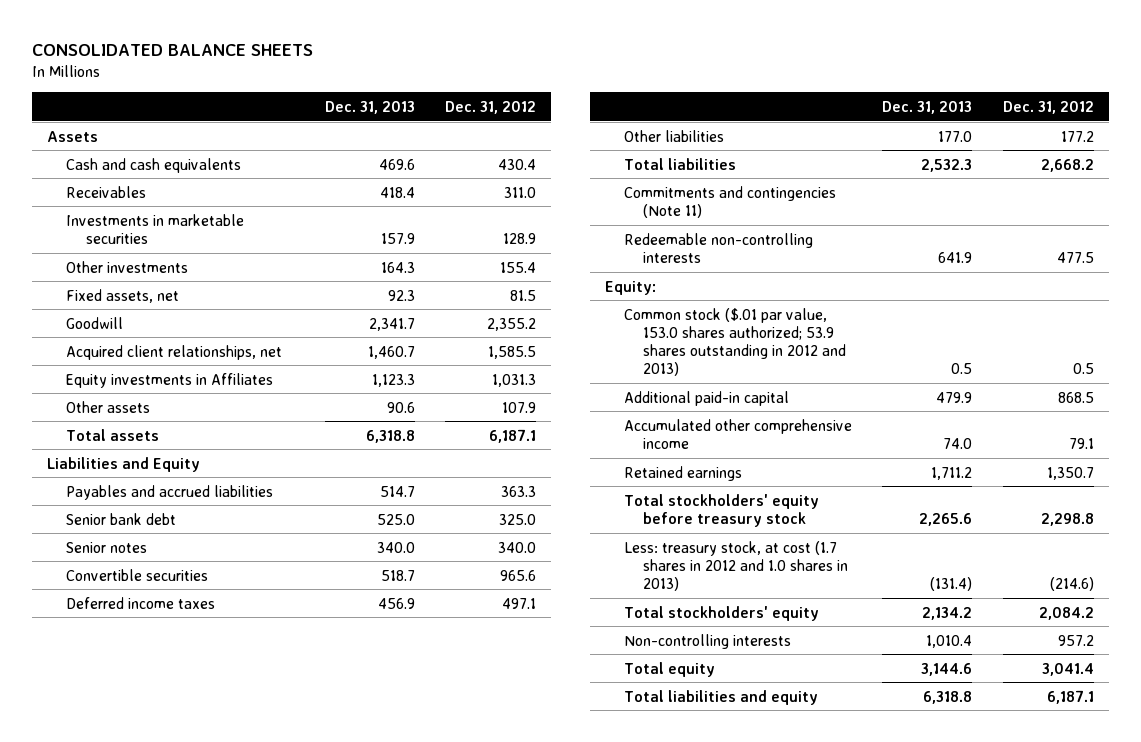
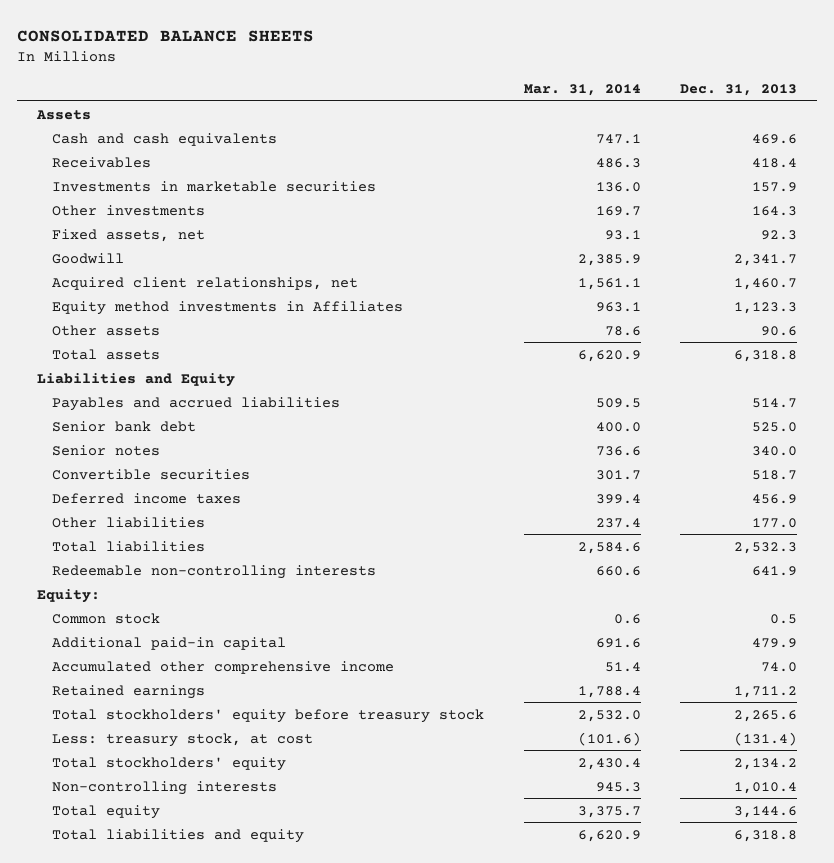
- | Dec. 31, 2013 | Dec. 31, 2012
+ | Mar. 31, 2014 | Dec. 31, 2013
- Equity investments in Affiliates | 1,123.3 | 1,031.3
+ Equity method investments in Affiliates | 963.1 | 1,123.3
- Commitments and contingencies (Note 11)
- Common stock ($.01 par value, 153.0 shares authorized; 53.9 shares outstanding in 2012 and 2013) | 0.5 | 0.5
+ Common stock | 0.6 | 0.5
- Less: treasury stock, at cost (1.7 shares in 2012 and 1.0 shares in 2013) | (131.4) | (214.6)
+ Less: treasury stock, at cost | (101.6) | (131.4)

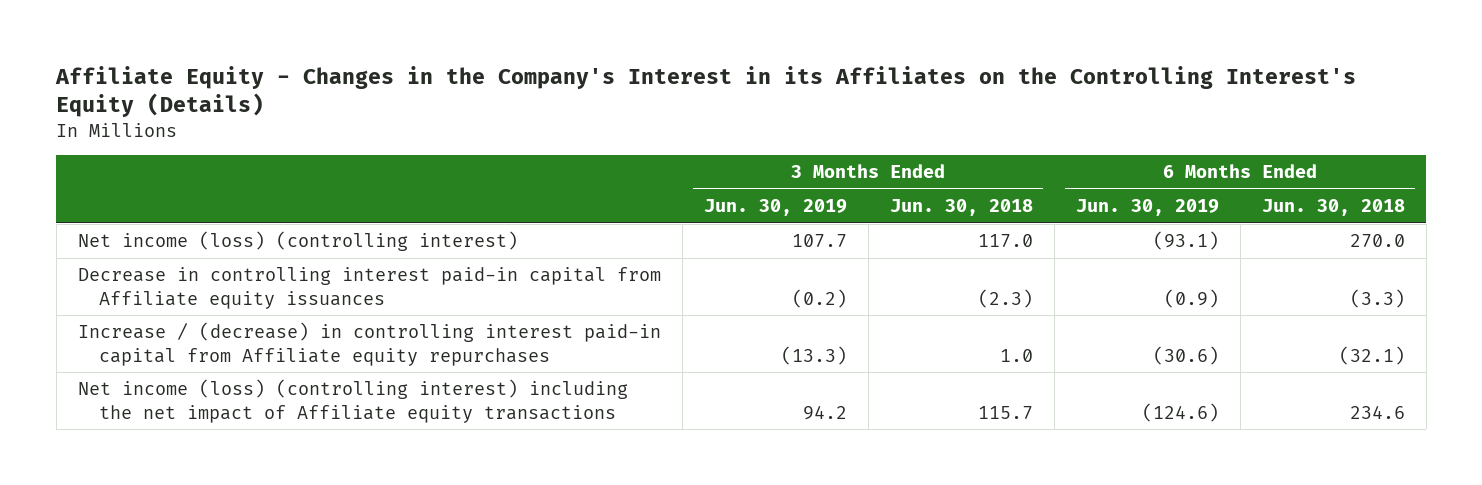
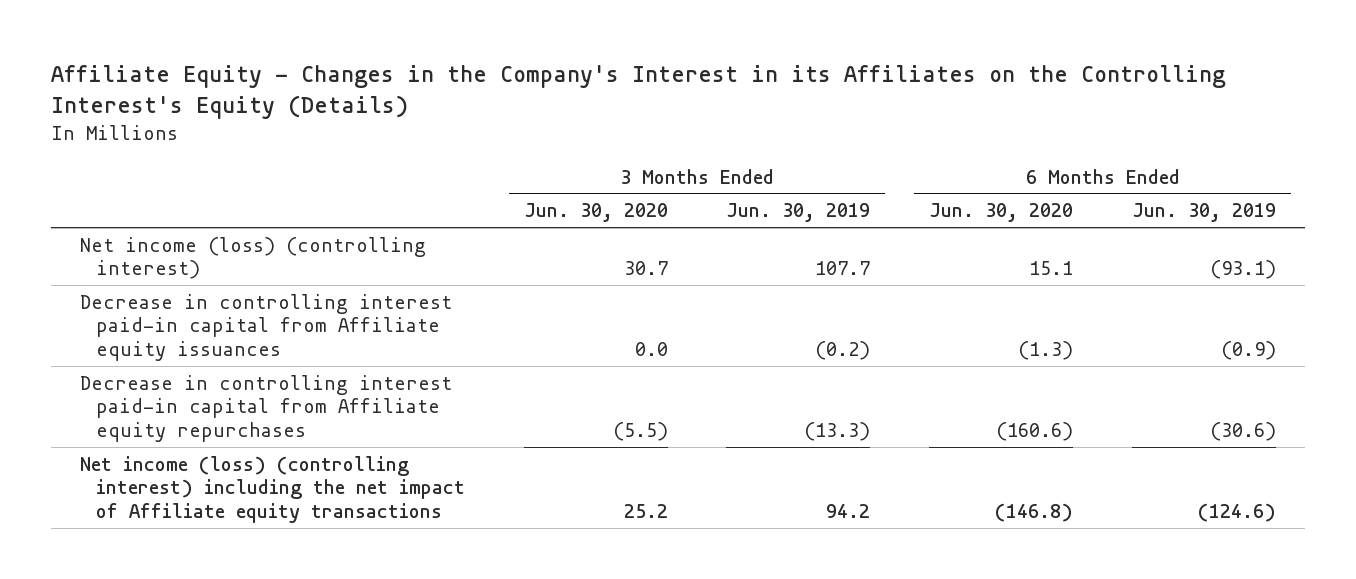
- | 3 Months Ended Jun. 30, 2019 | 3 Months Ended Jun. 30, 2018 | 6 Months Ended Jun. 30, 2019 | 6 Months Ended Jun. 30, 2018
+ | 3 Months Ended Jun. 30, 2020 | 3 Months Ended Jun. 30, 2019 | 6 Months Ended Jun. 30, 2020 | 6 Months Ended Jun. 30, 2019
- Increase / (decrease) in controlling interest paid-in capital from Affiliate equity repurchases | (13.3) | 1.0 | (30.6) | (32.1)
+ Decrease in controlling interest paid-in capital from Affiliate equity repurchases | (5.5) | (13.3) | (160.6) | (30.6)

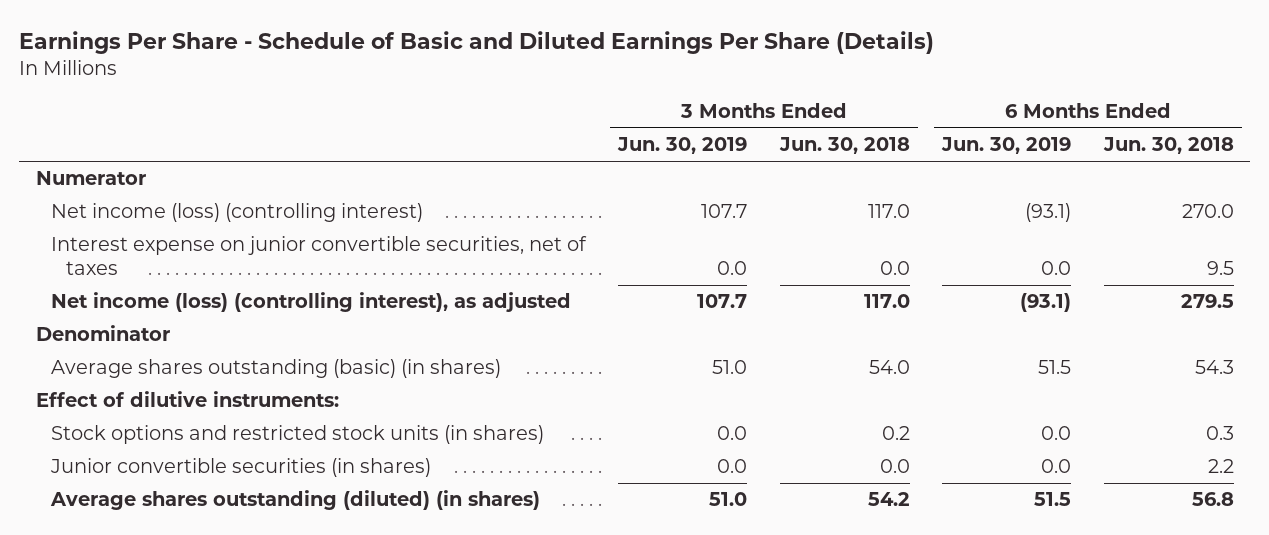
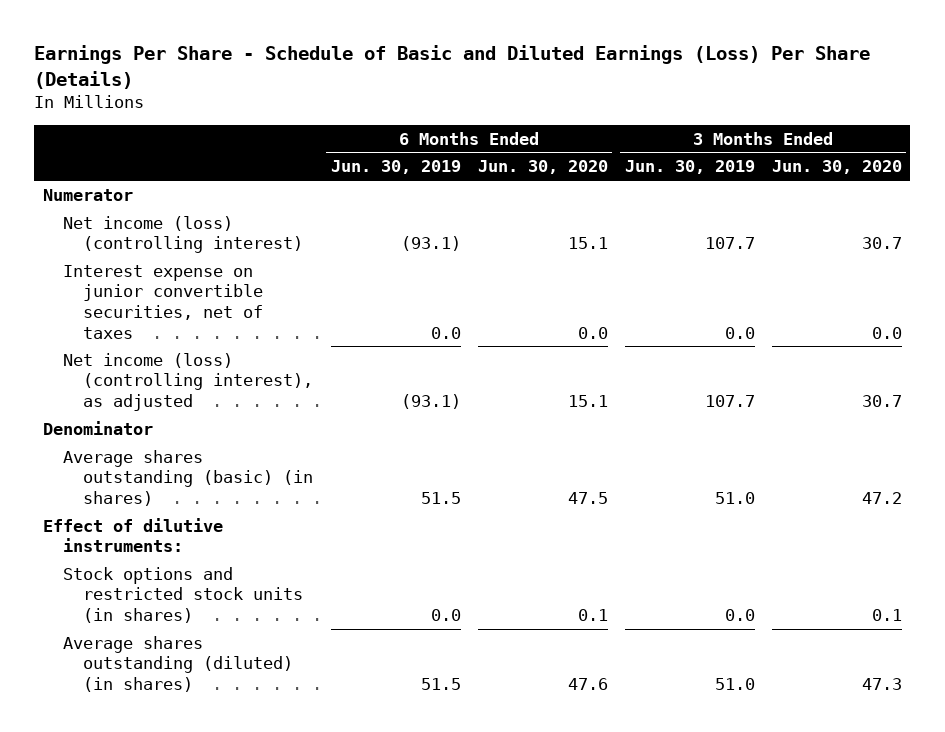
- Earnings Per Share - Schedule of Basic and Diluted Earnings Per Share (Details)
+ Earnings Per Share - Schedule of Basic and Diluted Earnings (Loss) Per Share (Details)
- | 3 Months Ended Jun. 30, 2019 | 3 Months Ended Jun. 30, 2018 | 6 Months Ended Jun. 30, 2019 | 6 Months Ended Jun. 30, 2018
+ | 6 Months Ended Jun. 30, 2019 | 6 Months Ended Jun. 30, 2020 | 3 Months Ended Jun. 30, 2019 | 3 Months Ended Jun. 30, 2020
- Junior convertible securities (in shares) | 0.0 | 0.0 | 0.0 | 2.2

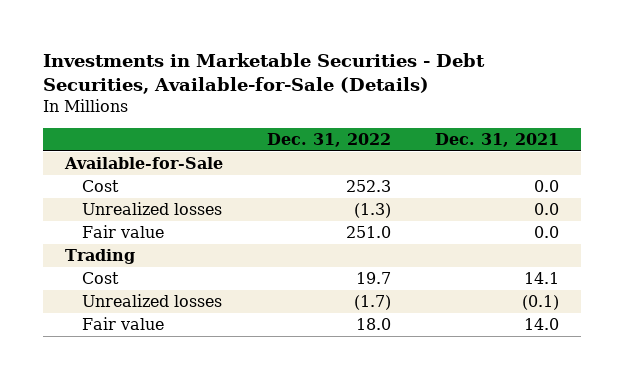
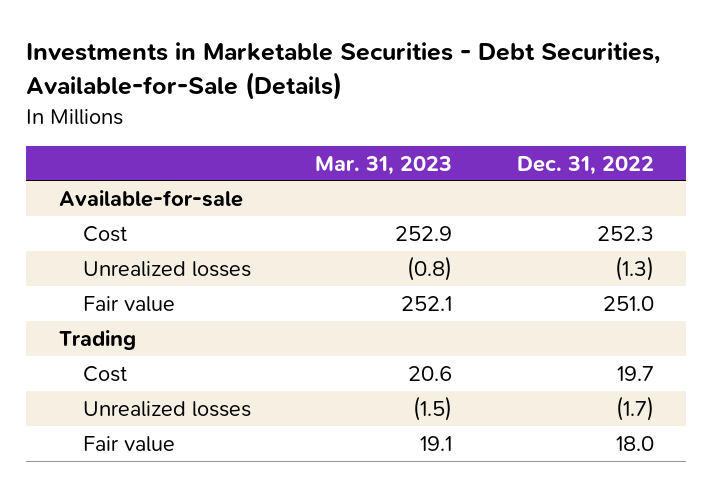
- | Dec. 31, 2022 | Dec. 31, 2021
+ | Mar. 31, 2023 | Dec. 31, 2022
- Available-for-Sale
+ Available-for-sale

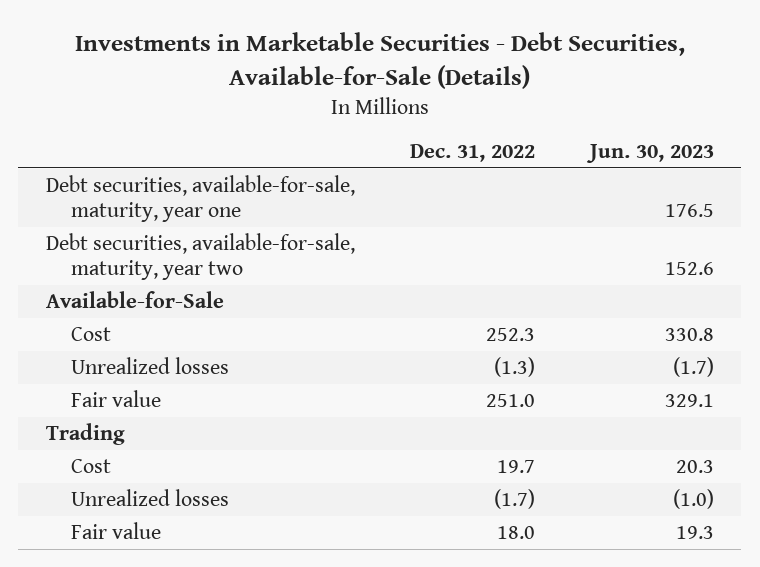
- | Mar. 31, 2023 | Dec. 31, 2022
+ | Dec. 31, 2022 | Jun. 30, 2023
- Available-for-sale
+ Debt securities, available-for-sale, maturity, year one | | 176.5
+ Debt securities, available-for-sale, maturity, year two | | 152.6
+ Available-for-Sale

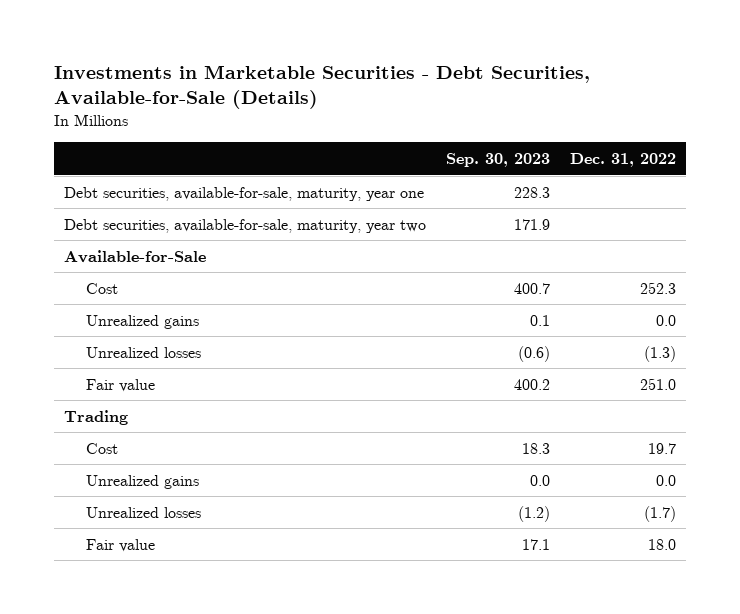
- | Dec. 31, 2022 | Jun. 30, 2023
+ | Sep. 30, 2023 | Dec. 31, 2022
+ Unrealized gains | 0.1 | 0.0
+ Unrealized gains | 0.0 | 0.0

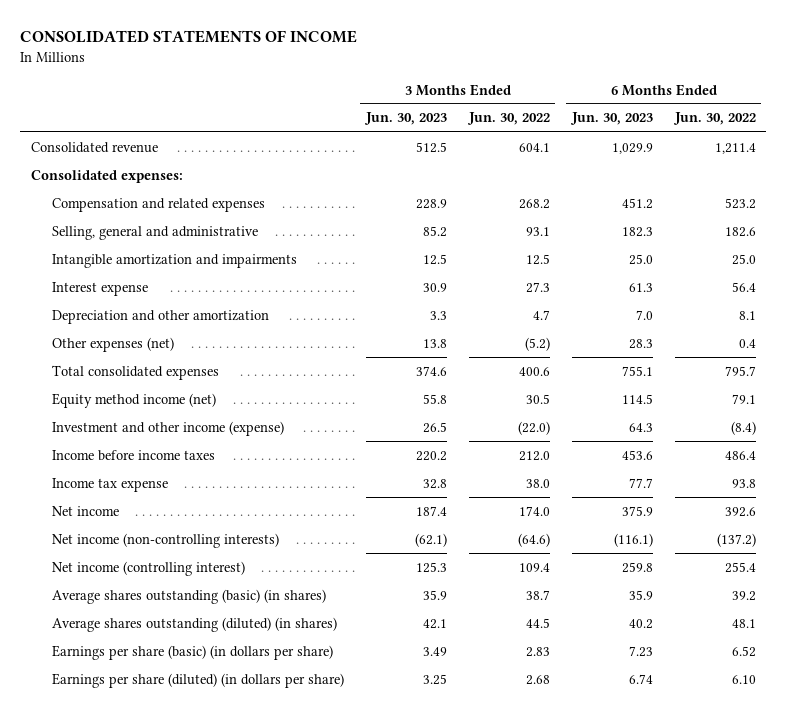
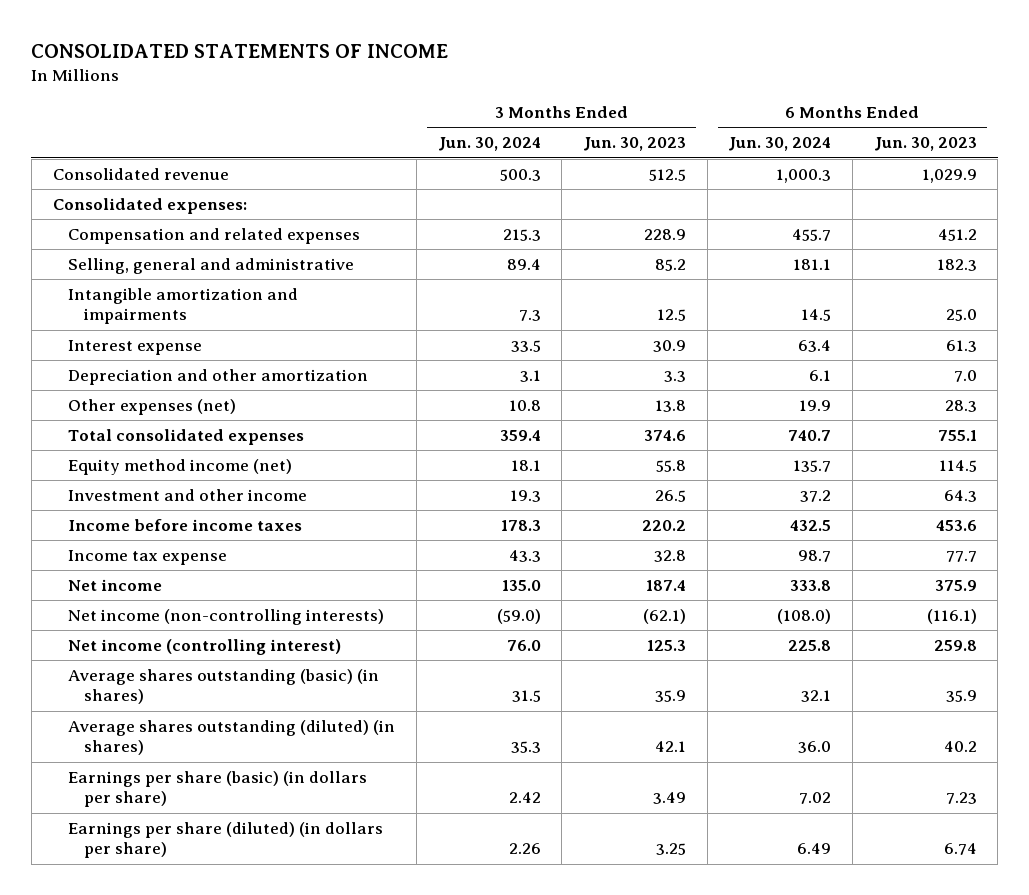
- | 3 Months Ended Jun. 30, 2023 | 3 Months Ended Jun. 30, 2022 | 6 Months Ended Jun. 30, 2023 | 6 Months Ended Jun. 30, 2022
+ | 3 Months Ended Jun. 30, 2024 | 3 Months Ended Jun. 30, 2023 | 6 Months Ended Jun. 30, 2024 | 6 Months Ended Jun. 30, 2023
- Investment and other income (expense) | 26.5 | (22.0) | 64.3 | (8.4)
+ Investment and other income | 19.3 | 26.5 | 37.2 | 64.3

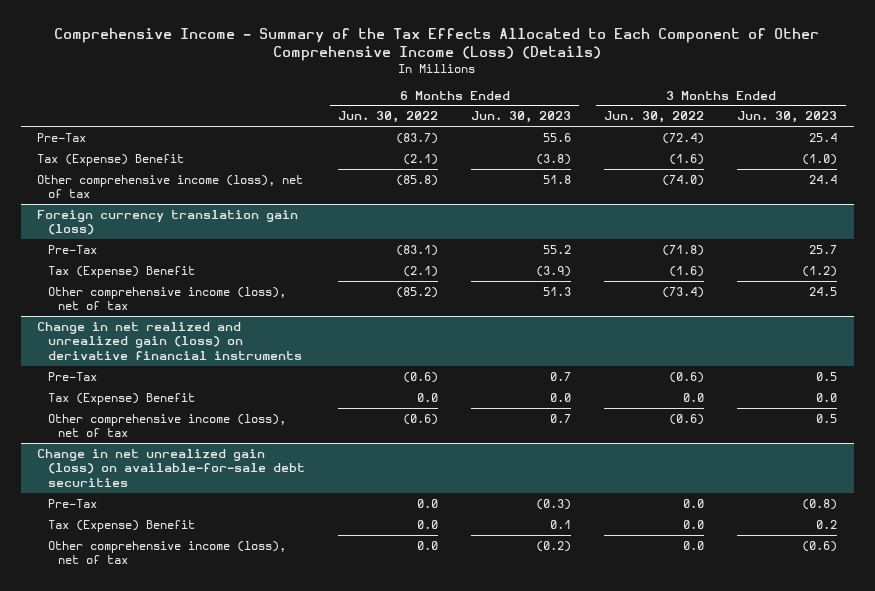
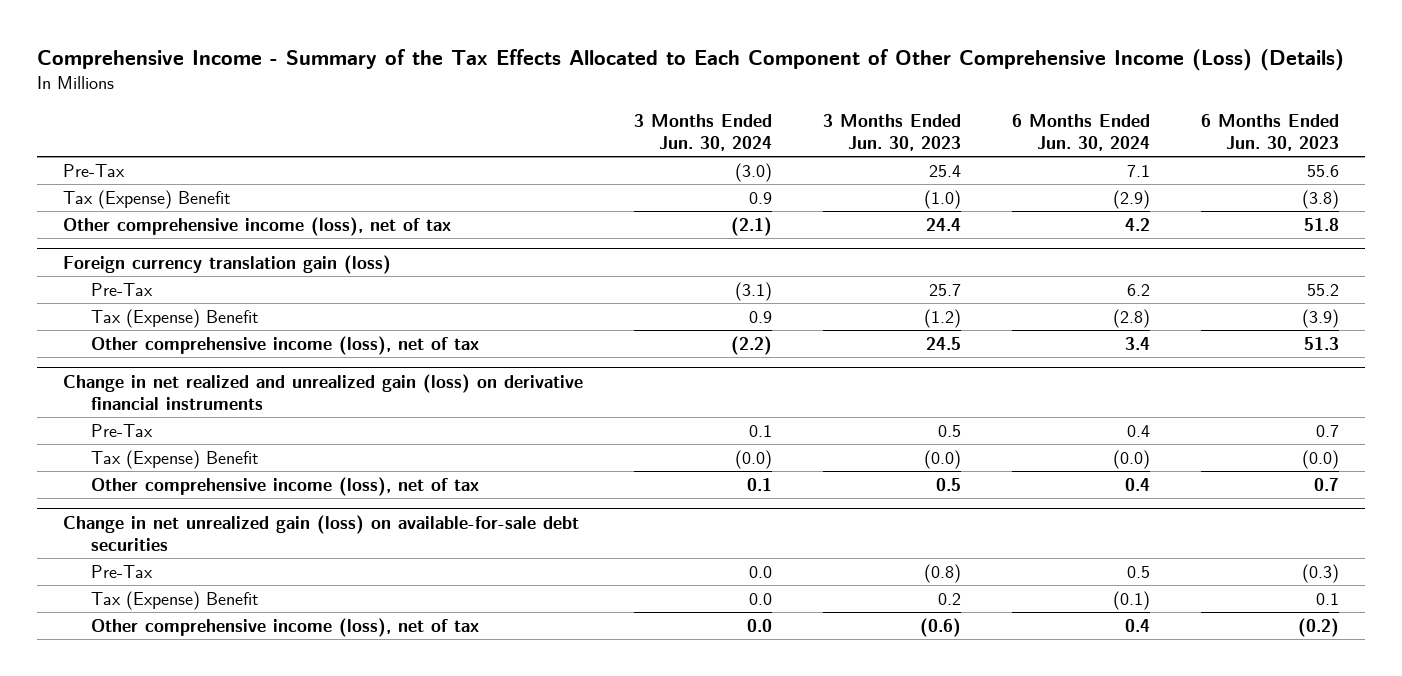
- | 6 Months Ended Jun. 30, 2022 | 6 Months Ended Jun. 30, 2023 | 3 Months Ended Jun. 30, 2022 | 3 Months Ended Jun. 30, 2023
+ | 3 Months Ended Jun. 30, 2024 | 3 Months Ended Jun. 30, 2023 | 6 Months Ended Jun. 30, 2024 | 6 Months Ended Jun. 30, 2023
@ Change in net realized and unrealized gain (loss) on derivative financial instruments
- Tax (Expense) Benefit | 0.0 | 0.0 | 0.0 | 0.0
+ Tax (Expense) Benefit | (0.0) | (0.0) | (0.0) | (0.0)

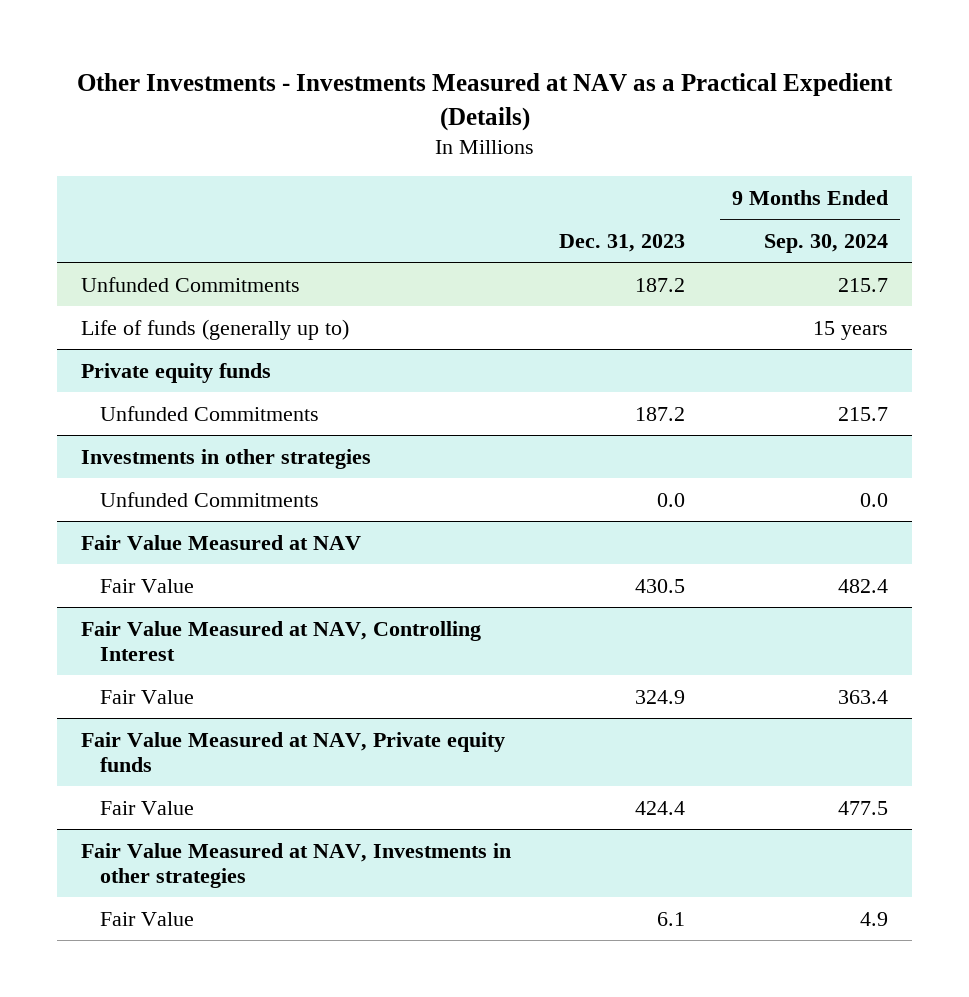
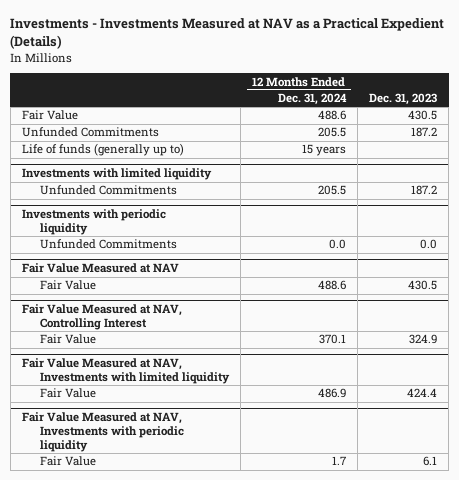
- Other Investments - Investments Measured at NAV as a Practical Expedient (Details)
+ Investments - Investments Measured at NAV as a Practical Expedient (Details)
- | Dec. 31, 2023 | 9 Months Ended Sep. 30, 2024
+ | 12 Months Ended Dec. 31, 2024 | Dec. 31, 2023
+ Fair Value | 488.6 | 430.5
- Private equity funds
+ Investments with limited liquidity
- Investments in other strategies
+ Investments with periodic liquidity
- Fair Value Measured at NAV, Private equity funds
+ Fair Value Measured at NAV, Investments with limited liquidity
- Fair Value Measured at NAV, Investments in other strategies
+ Fair Value Measured at NAV, Investments with periodic liquidity

